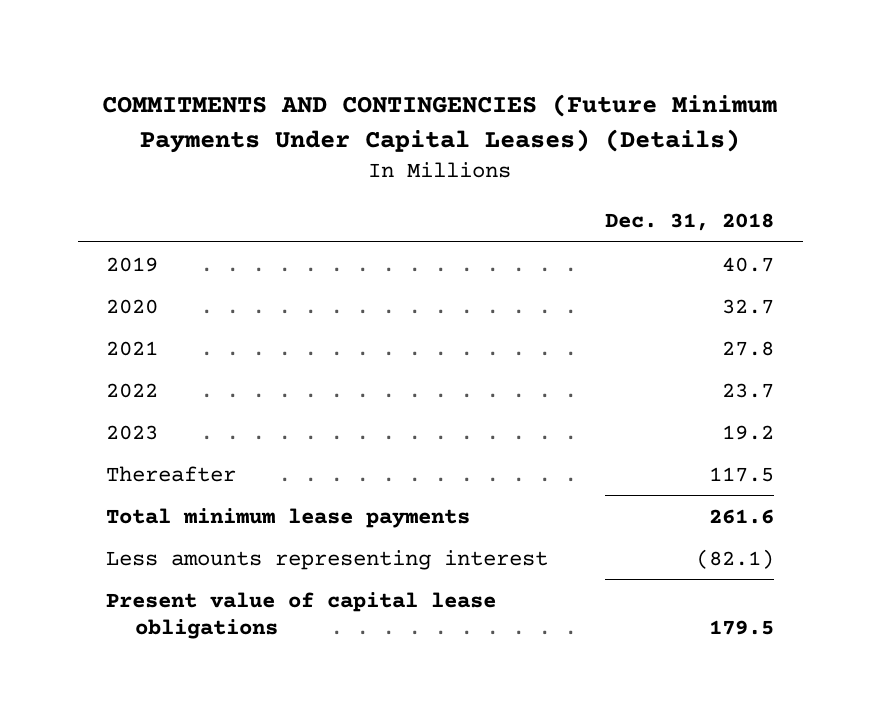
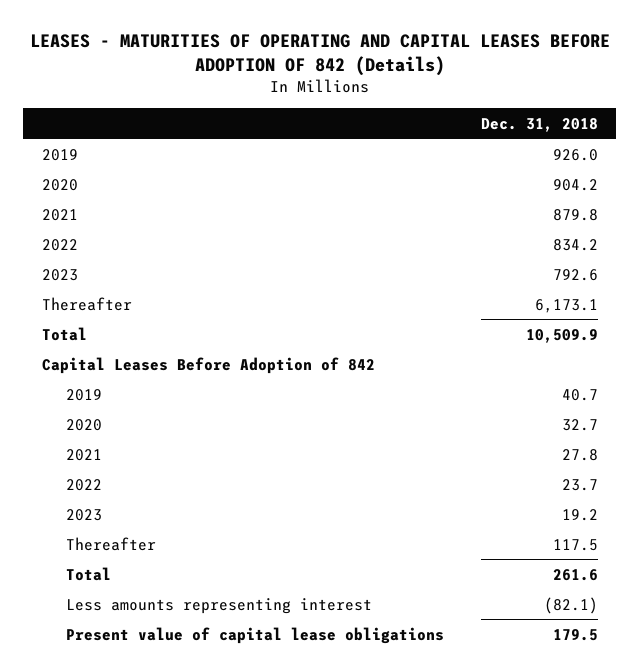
- COMMITMENTS AND CONTINGENCIES (Future Minimum Payments Under Capital Leases) (Details)
+ LEASES - MATURITIES OF OPERATING AND CAPITAL LEASES BEFORE ADOPTION OF 842 (Details)
+ 2019 | 926.0
+ 2020 | 904.2
+ 2021 | 879.8
+ 2022 | 834.2
+ 2023 | 792.6
+ Thereafter | 6,173.1
+ Total | 10,509.9
+ Capital Leases Before Adoption of 842
- Total minimum lease payments | 261.6
+ Total | 261.6

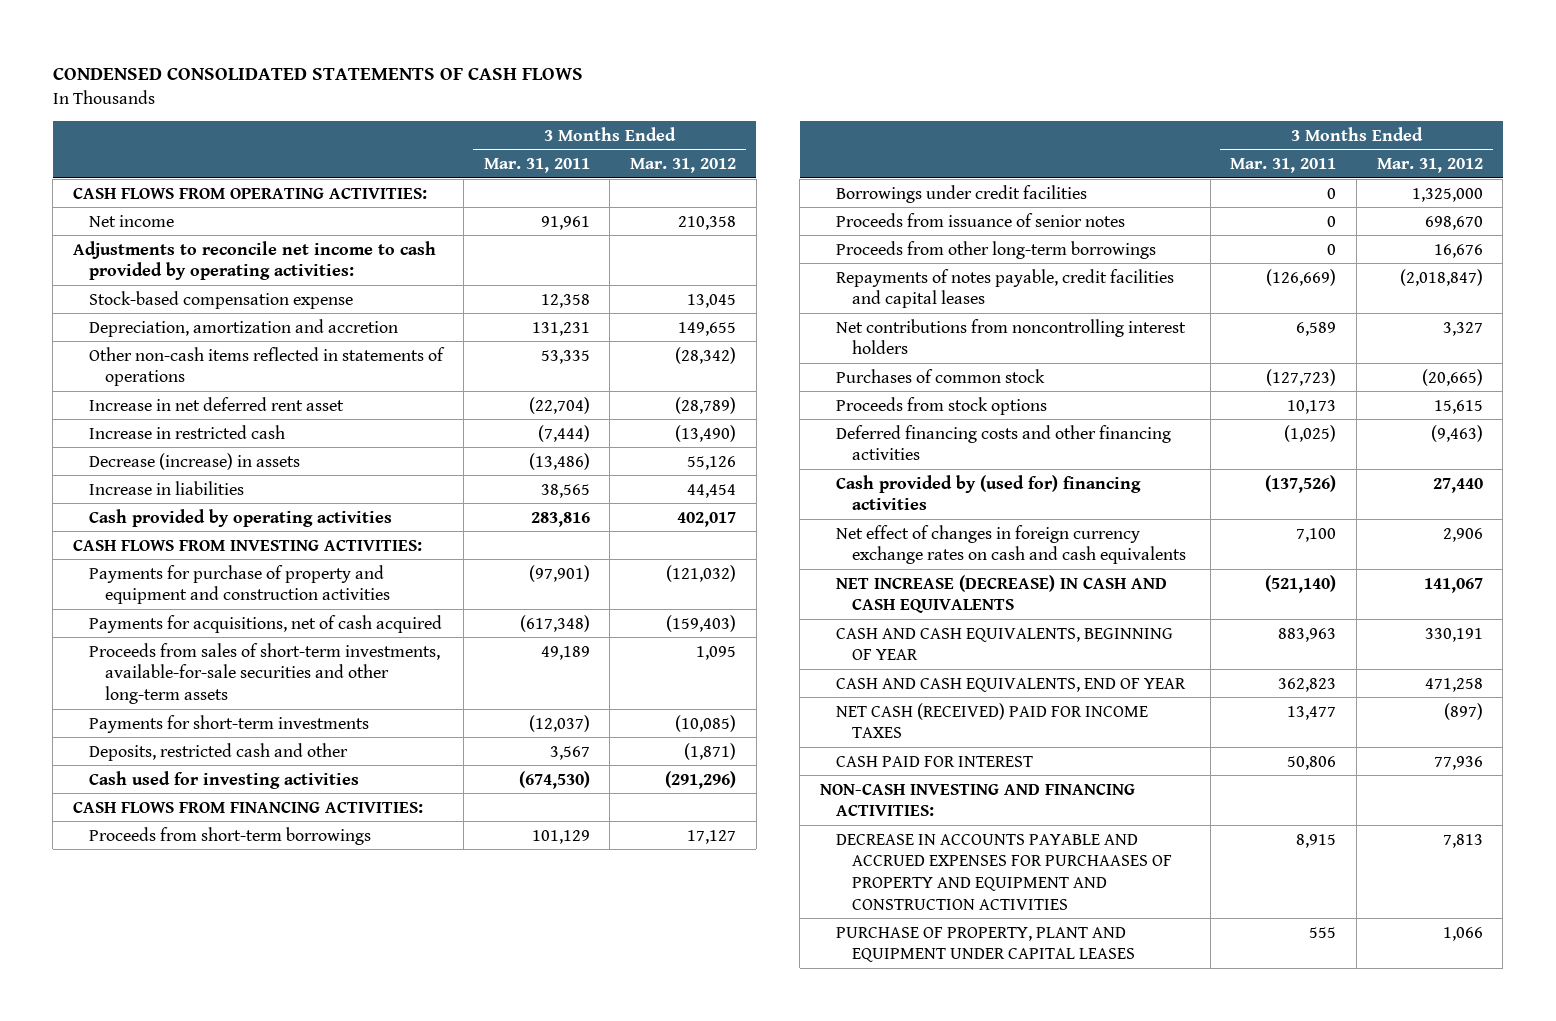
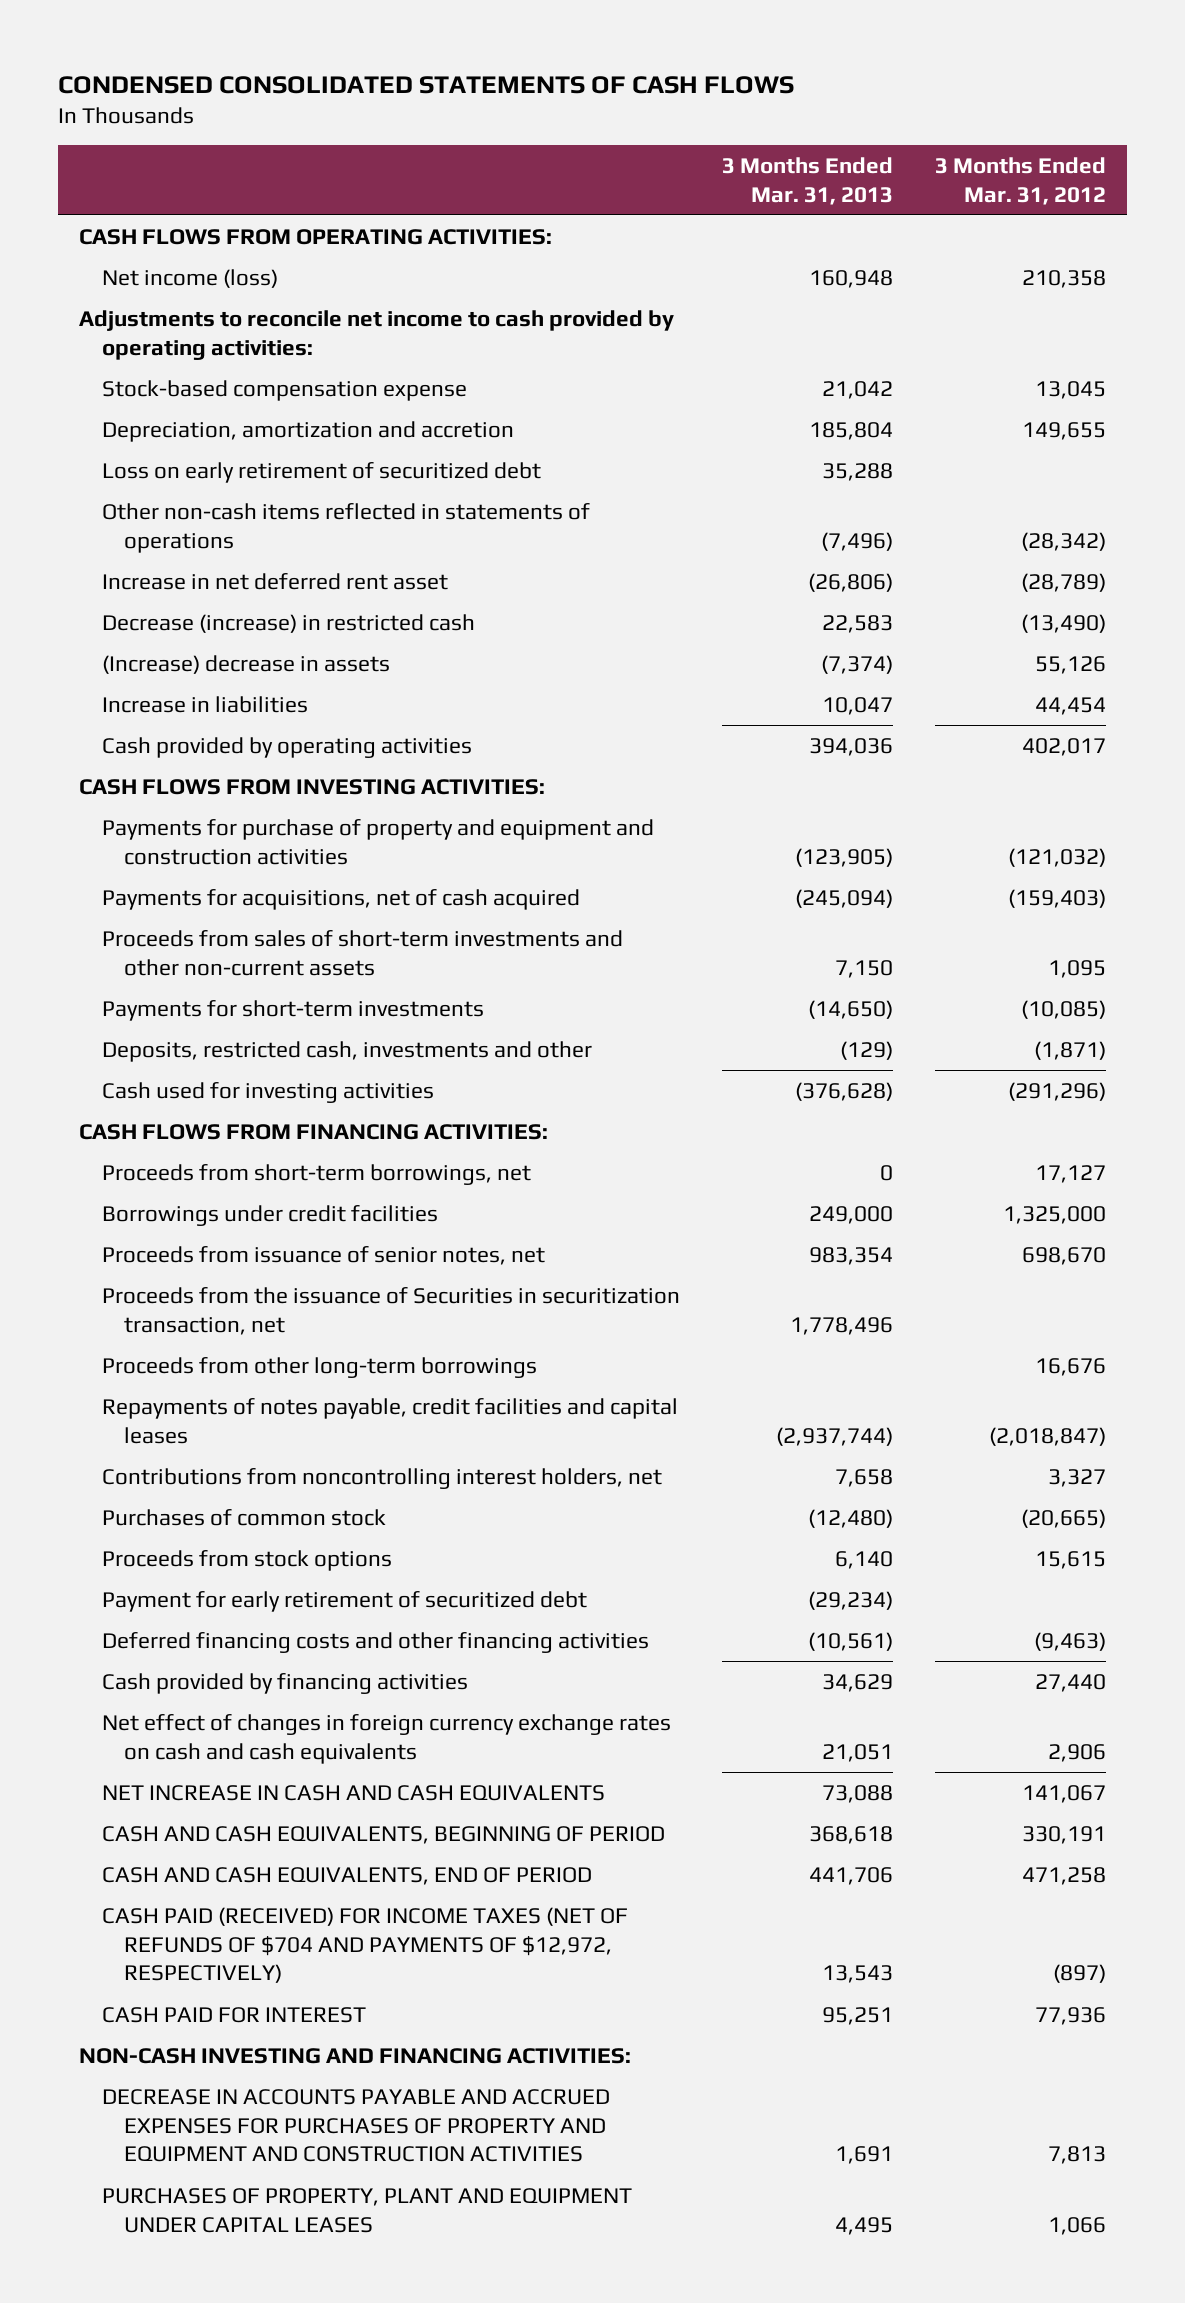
- | 3 Months Ended Mar. 31, 2011 | 3 Months Ended Mar. 31, 2012
+ | 3 Months Ended Mar. 31, 2013 | 3 Months Ended Mar. 31, 2012
- Net income | 91,961 | 210,358
+ Net income (loss) | 160,948 | 210,358
+ Loss on early retirement of securitized debt | 35,288 |
- Increase in restricted cash | (7,444) | (13,490)
- Decrease (increase) in assets | (13,486) | 55,126
+ Decrease (increase) in restricted cash | 22,583 | (13,490)
+ (Increase) decrease in assets | (7,374) | 55,126
- Proceeds from sales of short-term investments, available-for-sale securities and other long-term assets | 49,189 | 1,095
+ Proceeds from sales of short-term investments and other non-current assets | 7,150 | 1,095
- Deposits, restricted cash and other | 3,567 | (1,871)
+ Deposits, restricted cash, investments and other | (129) | (1,871)
- Proceeds from short-term borrowings | 101,129 | 17,127
+ Proceeds from short-term borrowings, net | 0 | 17,127
- Proceeds from issuance of senior notes | 0 | 698,670
+ Proceeds from issuance of senior notes, net | 983,354 | 698,670
+ Proceeds from the issuance of Securities in securitization transaction, net | 1,778,496 |
- Net contributions from noncontrolling interest holders | 6,589 | 3,327
+ Contributions from noncontrolling interest holders, net | 7,658 | 3,327
+ Payment for early retirement of securitized debt | (29,234) |
- Cash provided by (used for) financing activities | (137,526) | 27,440
+ Cash provided by financing activities | 34,629 | 27,440
- NET INCREASE (DECREASE) IN CASH AND CASH EQUIVALENTS | (521,140) | 141,067
- CASH AND CASH EQUIVALENTS, BEGINNING OF YEAR | 883,963 | 330,191
- CASH AND CASH EQUIVALENTS, END OF YEAR | 362,823 | 471,258
- NET CASH (RECEIVED) PAID FOR INCOME TAXES | 13,477 | (897)
+ NET INCREASE IN CASH AND CASH EQUIVALENTS | 73,088 | 141,067
+ CASH AND CASH EQUIVALENTS, BEGINNING OF PERIOD | 368,618 | 330,191
+ CASH AND CASH EQUIVALENTS, END OF PERIOD | 441,706 | 471,258
+ CASH PAID (RECEIVED) FOR INCOME TAXES (NET OF REFUNDS OF $704 AND PAYMENTS OF $12,972, RESPECTIVELY) | 13,543 | (897)
- DECREASE IN ACCOUNTS PAYABLE AND ACCRUED EXPENSES FOR PURCHAASES OF PROPERTY AND EQUIPMENT AND CONSTRUCTION ACTIVITIES | 8,915 | 7,813
- PURCHASE OF PROPERTY, PLANT AND EQUIPMENT UNDER CAPITAL LEASES | 555 | 1,066
+ DECREASE IN ACCOUNTS PAYABLE AND ACCRUED EXPENSES FOR PURCHASES OF PROPERTY AND EQUIPMENT AND CONSTRUCTION ACTIVITIES | 1,691 | 7,813
+ PURCHASES OF PROPERTY, PLANT AND EQUIPMENT UNDER CAPITAL LEASES | 4,495 | 1,066

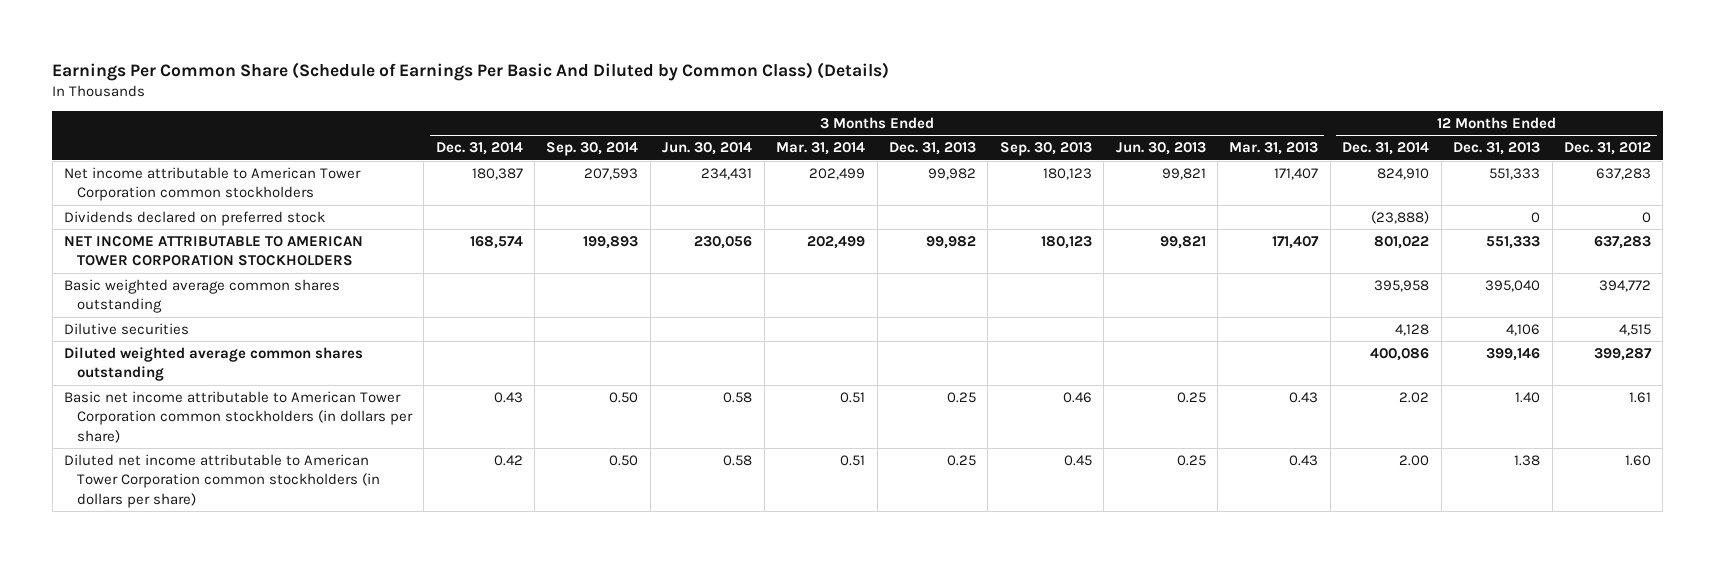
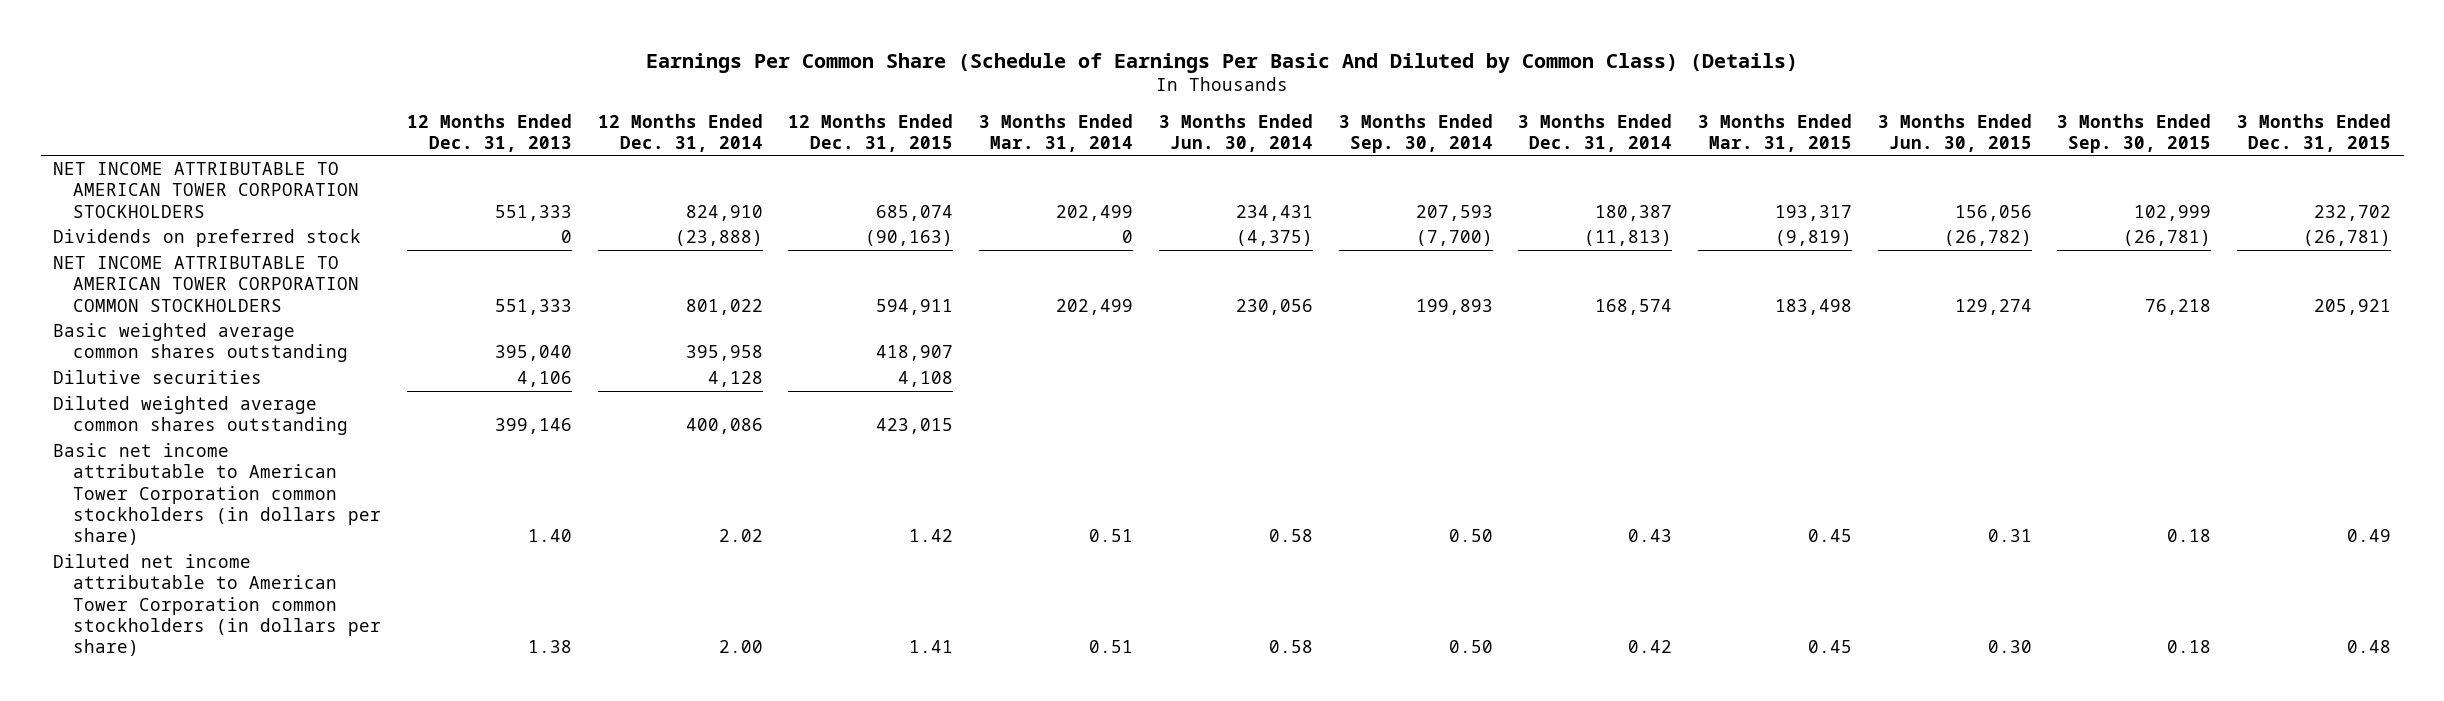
- | 3 Months Ended Dec. 31, 2014 | 3 Months Ended Sep. 30, 2014 | 3 Months Ended Jun. 30, 2014 | 3 Months Ended Mar. 31, 2014 | 3 Months Ended Dec. 31, 2013 | 3 Months Ended Sep. 30, 2013 | 3 Months Ended Jun. 30, 2013 | 3 Months Ended Mar. 31, 2013 | 12 Months Ended Dec. 31, 2014 | 12 Months Ended Dec. 31, 2013 | 12 Months Ended Dec. 31, 2012
+ | 12 Months Ended Dec. 31, 2013 | 12 Months Ended Dec. 31, 2014 | 12 Months Ended Dec. 31, 2015 | 3 Months Ended Mar. 31, 2014 | 3 Months Ended Jun. 30, 2014 | 3 Months Ended Sep. 30, 2014 | 3 Months Ended Dec. 31, 2014 | 3 Months Ended Mar. 31, 2015 | 3 Months Ended Jun. 30, 2015 | 3 Months Ended Sep. 30, 2015 | 3 Months Ended Dec. 31, 2015
- Net income attributable to American Tower Corporation common stockholders | 180,387 | 207,593 | 234,431 | 202,499 | 99,982 | 180,123 | 99,821 | 171,407 | 824,910 | 551,333 | 637,283
- Dividends declared on preferred stock | | | | | | | | | (23,888) | 0 | 0
- NET INCOME ATTRIBUTABLE TO AMERICAN TOWER CORPORATION STOCKHOLDERS | 168,574 | 199,893 | 230,056 | 202,499 | 99,982 | 180,123 | 99,821 | 171,407 | 801,022 | 551,333 | 637,283
+ NET INCOME ATTRIBUTABLE TO AMERICAN TOWER CORPORATION STOCKHOLDERS | 551,333 | 824,910 | 685,074 | 202,499 | 234,431 | 207,593 | 180,387 | 193,317 | 156,056 | 102,999 | 232,702
+ Dividends on preferred stock | 0 | (23,888) | (90,163) | 0 | (4,375) | (7,700) | (11,813) | (9,819) | (26,782) | (26,781) | (26,781)
+ NET INCOME ATTRIBUTABLE TO AMERICAN TOWER CORPORATION COMMON STOCKHOLDERS | 551,333 | 801,022 | 594,911 | 202,499 | 230,056 | 199,893 | 168,574 | 183,498 | 129,274 | 76,218 | 205,921

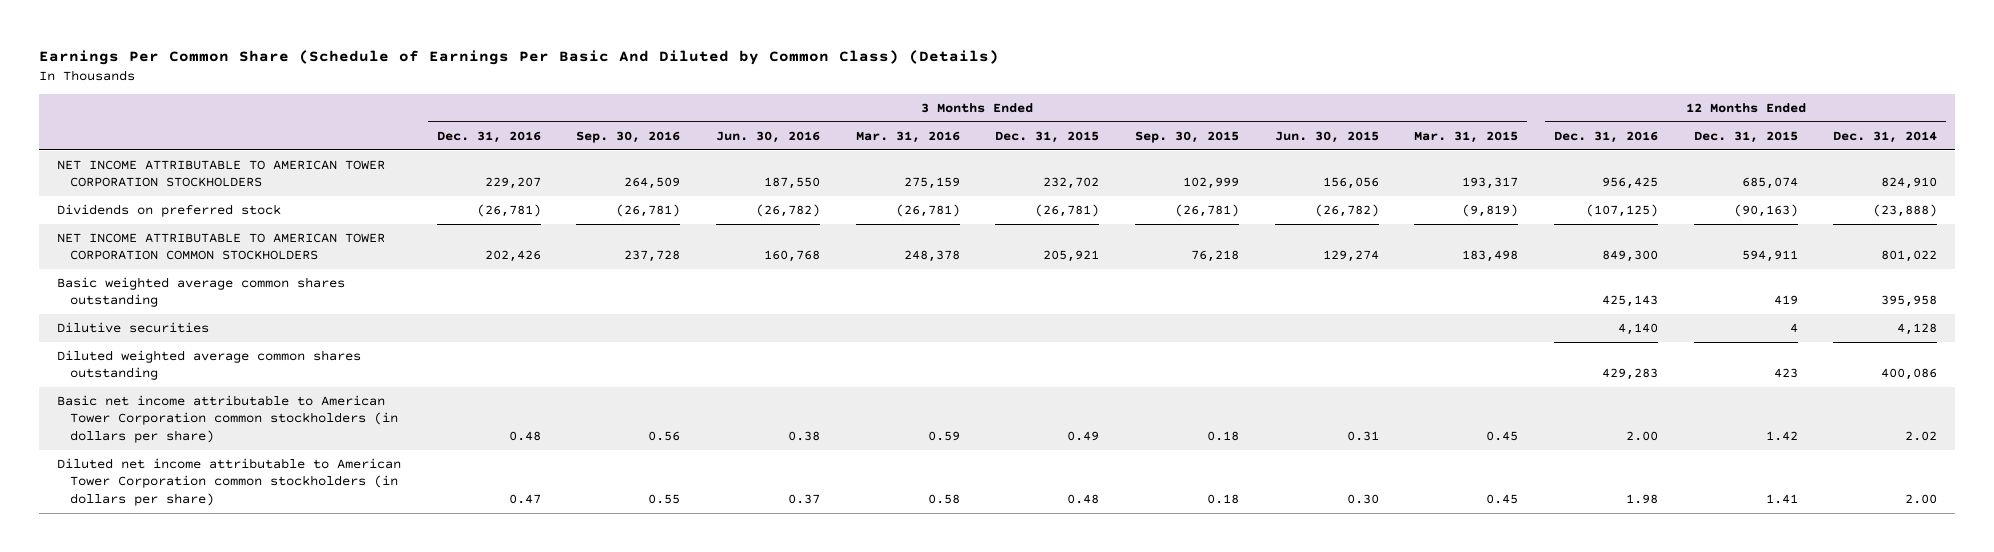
- | 12 Months Ended Dec. 31, 2013 | 12 Months Ended Dec. 31, 2014 | 12 Months Ended Dec. 31, 2015 | 3 Months Ended Mar. 31, 2014 | 3 Months Ended Jun. 30, 2014 | 3 Months Ended Sep. 30, 2014 | 3 Months Ended Dec. 31, 2014 | 3 Months Ended Mar. 31, 2015 | 3 Months Ended Jun. 30, 2015 | 3 Months Ended Sep. 30, 2015 | 3 Months Ended Dec. 31, 2015
+ | 3 Months Ended Dec. 31, 2016 | 3 Months Ended Sep. 30, 2016 | 3 Months Ended Jun. 30, 2016 | 3 Months Ended Mar. 31, 2016 | 3 Months Ended Dec. 31, 2015 | 3 Months Ended Sep. 30, 2015 | 3 Months Ended Jun. 30, 2015 | 3 Months Ended Mar. 31, 2015 | 12 Months Ended Dec. 31, 2016 | 12 Months Ended Dec. 31, 2015 | 12 Months Ended Dec. 31, 2014
- Basic weighted average common shares outstanding | 395,040 | 395,958 | 418,907 | | | | | | | |
- Dilutive securities | 4,106 | 4,128 | 4,108 | | | | | | | |
- Diluted weighted average common shares outstanding | 399,146 | 400,086 | 423,015 | | | | | | | |
+ Basic weighted average common shares outstanding | | | | | | | | | 425,143 | 419 | 395,958
+ Dilutive securities | | | | | | | | | 4,140 | 4 | 4,128
+ Diluted weighted average common shares outstanding | | | | | | | | | 429,283 | 423 | 400,086

